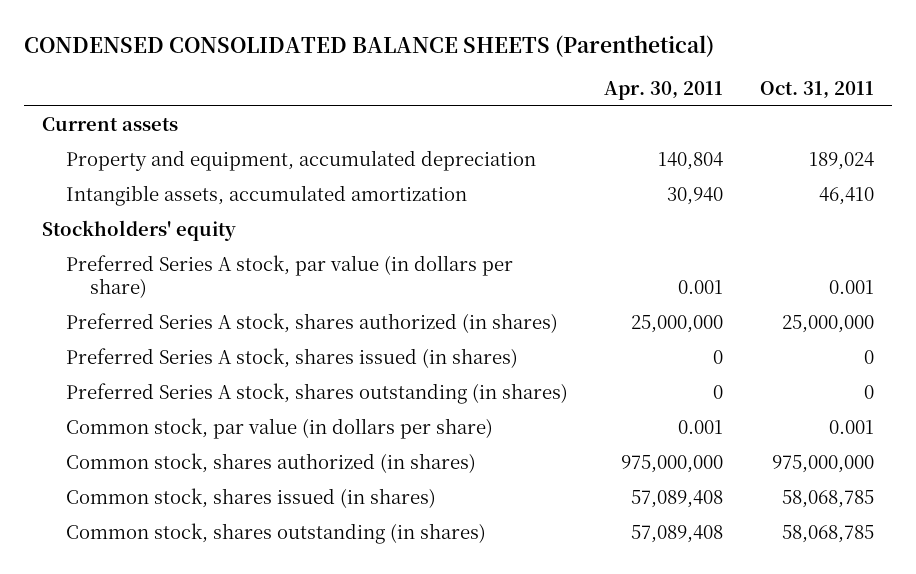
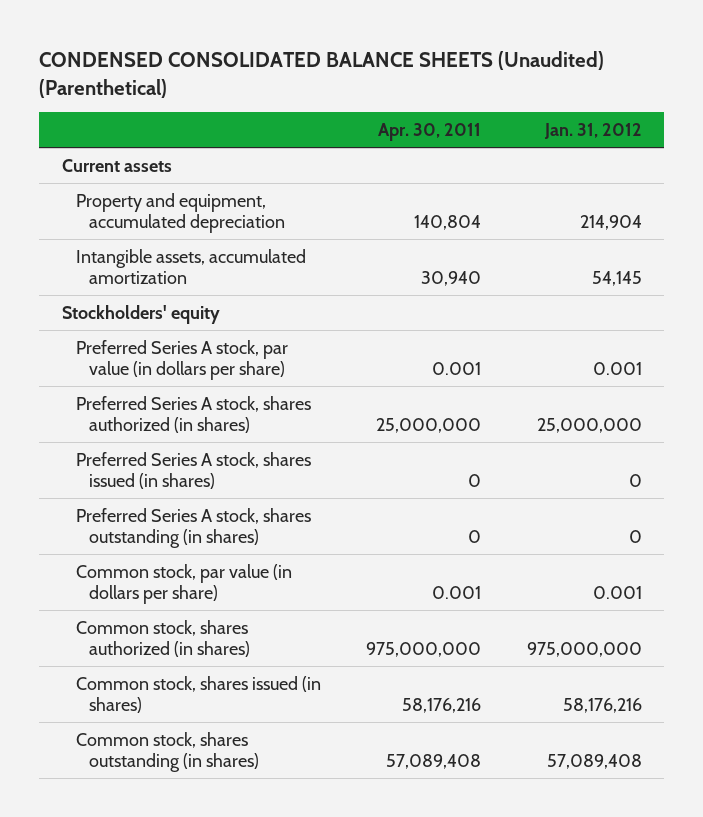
- CONDENSED CONSOLIDATED BALANCE SHEETS (Parenthetical)
+ CONDENSED CONSOLIDATED BALANCE SHEETS (Unaudited) (Parenthetical)
- | Apr. 30, 2011 | Oct. 31, 2011
+ | Apr. 30, 2011 | Jan. 31, 2012
- Common stock, shares issued (in shares) | 57,089,408 | 58,068,785
+ Common stock, shares issued (in shares) | 58,176,216 | 58,176,216

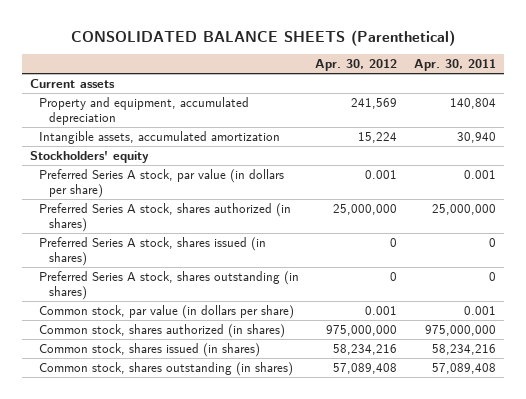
- CONDENSED CONSOLIDATED BALANCE SHEETS (Unaudited) (Parenthetical)
+ CONSOLIDATED BALANCE SHEETS (Parenthetical)
- | Apr. 30, 2011 | Jan. 31, 2012
+ | Apr. 30, 2012 | Apr. 30, 2011
- Common stock, shares issued (in shares) | 58,176,216 | 58,176,216
+ Common stock, shares issued (in shares) | 58,234,216 | 58,234,216

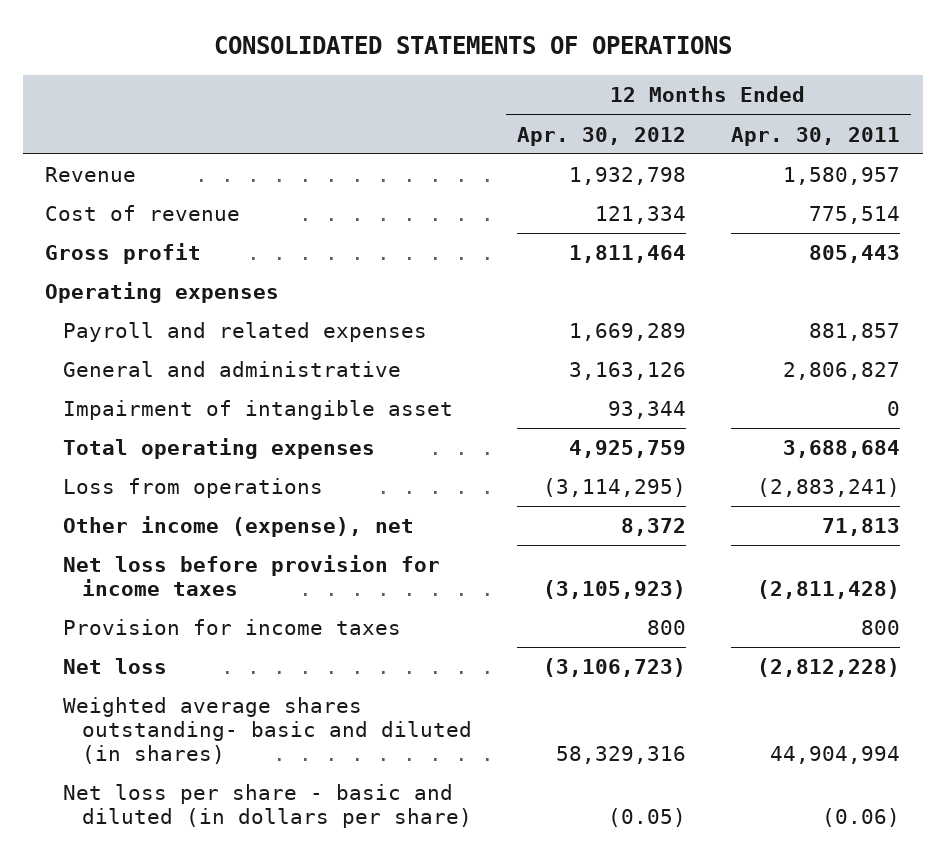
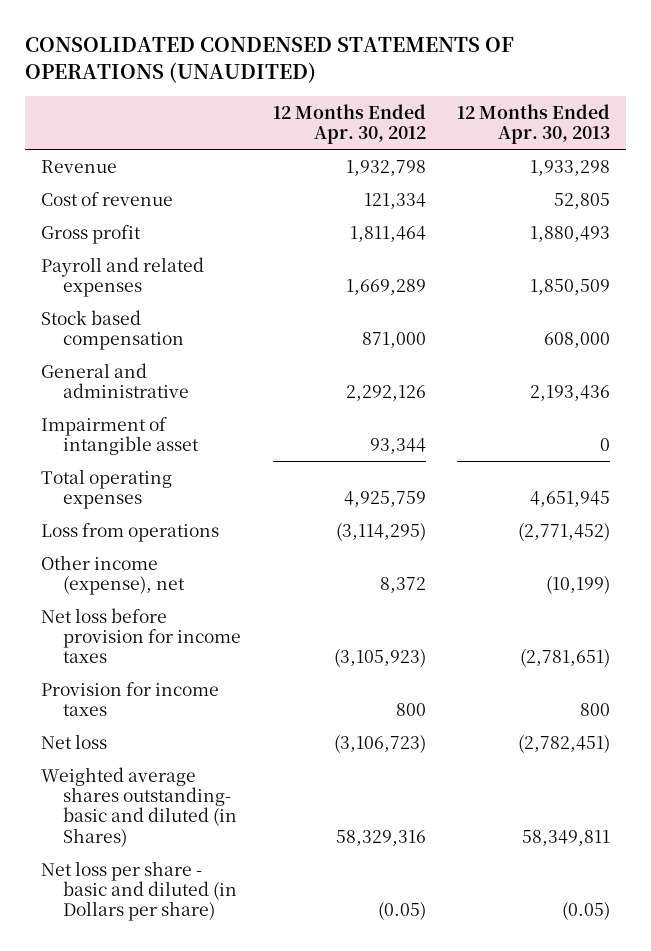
- CONSOLIDATED STATEMENTS OF OPERATIONS
+ CONSOLIDATED CONDENSED STATEMENTS OF OPERATIONS (UNAUDITED)
- | 12 Months Ended Apr. 30, 2012 | 12 Months Ended Apr. 30, 2011
+ | 12 Months Ended Apr. 30, 2012 | 12 Months Ended Apr. 30, 2013
- Operating expenses
- General and administrative | 3,163,126 | 2,806,827
+ Stock based compensation | 871,000 | 608,000
+ General and administrative | 2,292,126 | 2,193,436
- Weighted average shares outstanding- basic and diluted (in shares) | 58,329,316 | 44,904,994
- Net loss per share - basic and diluted (in dollars per share) | (0.05) | (0.06)
+ Weighted average shares outstanding- basic and diluted (in Shares) | 58,329,316 | 58,349,811
+ Net loss per share - basic and diluted (in Dollars per share) | (0.05) | (0.05)

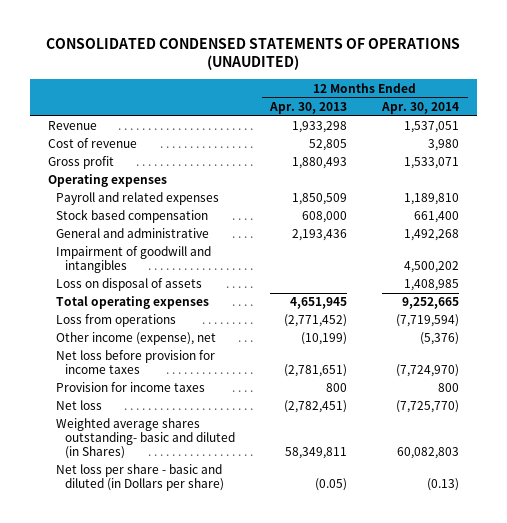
- | 12 Months Ended Apr. 30, 2012 | 12 Months Ended Apr. 30, 2013
+ | 12 Months Ended Apr. 30, 2013 | 12 Months Ended Apr. 30, 2014
+ Operating expenses
- Impairment of intangible asset | 93,344 | 0
+ Impairment of goodwill and intangibles | | 4,500,202
+ Loss on disposal of assets | | 1,408,985

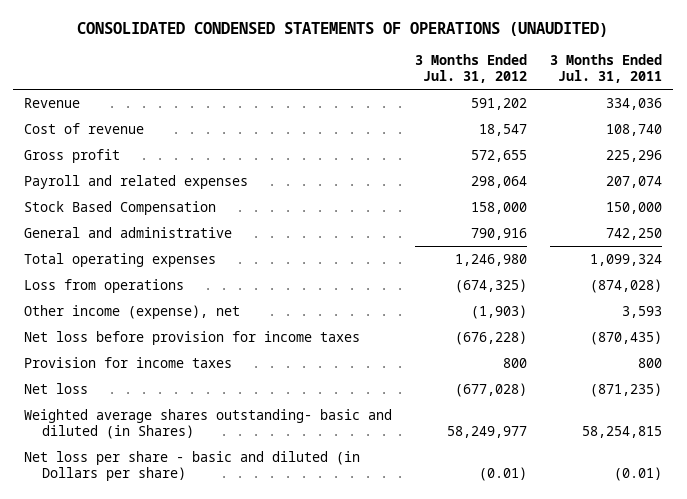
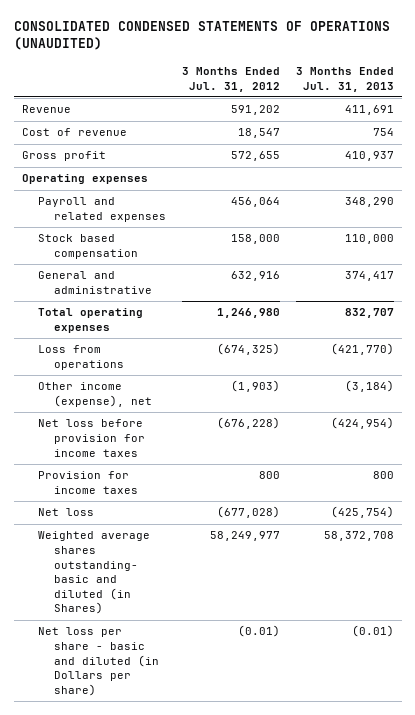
- | 3 Months Ended Jul. 31, 2012 | 3 Months Ended Jul. 31, 2011
+ | 3 Months Ended Jul. 31, 2012 | 3 Months Ended Jul. 31, 2013
- Payroll and related expenses | 298,064 | 207,074
- Stock Based Compensation | 158,000 | 150,000
- General and administrative | 790,916 | 742,250
+ Operating expenses
+ Payroll and related expenses | 456,064 | 348,290
+ Stock based compensation | 158,000 | 110,000
+ General and administrative | 632,916 | 374,417

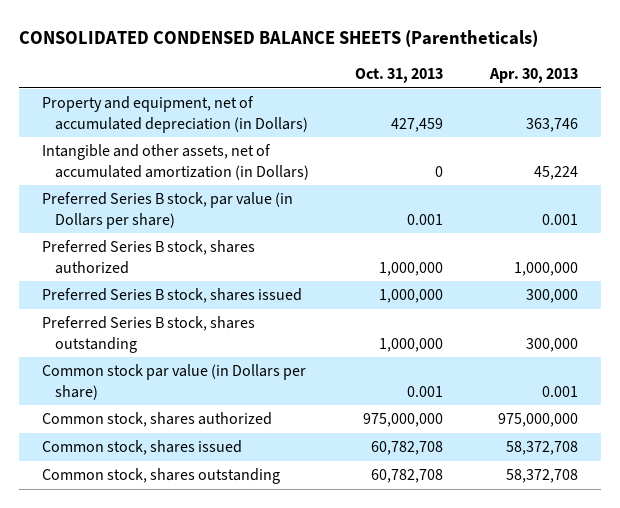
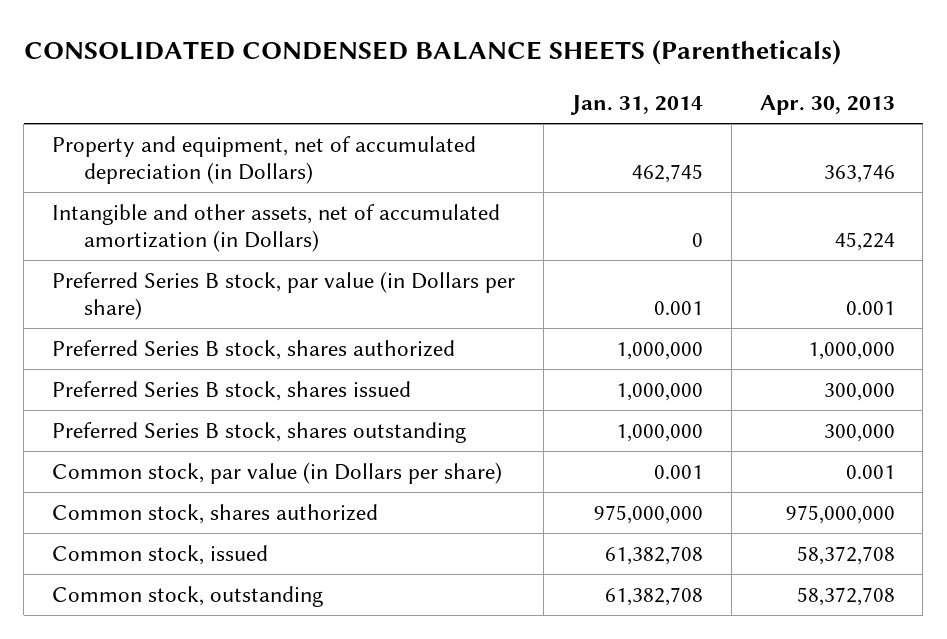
- | Oct. 31, 2013 | Apr. 30, 2013
+ | Jan. 31, 2014 | Apr. 30, 2013
- Common stock par value (in Dollars per share) | 0.001 | 0.001
+ Common stock, par value (in Dollars per share) | 0.001 | 0.001
- Common stock, shares issued | 60,782,708 | 58,372,708
- Common stock, shares outstanding | 60,782,708 | 58,372,708
+ Common stock, issued | 61,382,708 | 58,372,708
+ Common stock, outstanding | 61,382,708 | 58,372,708

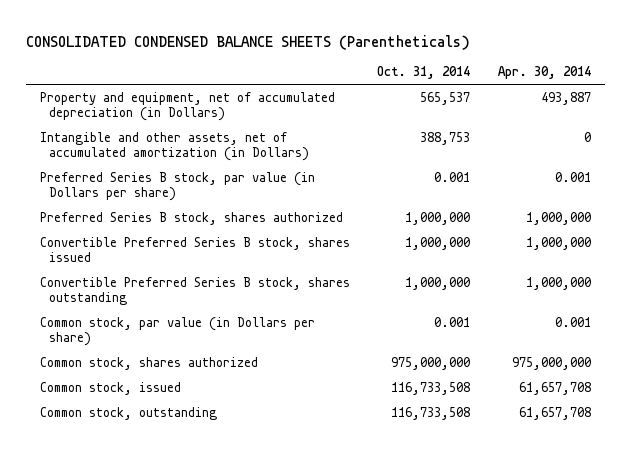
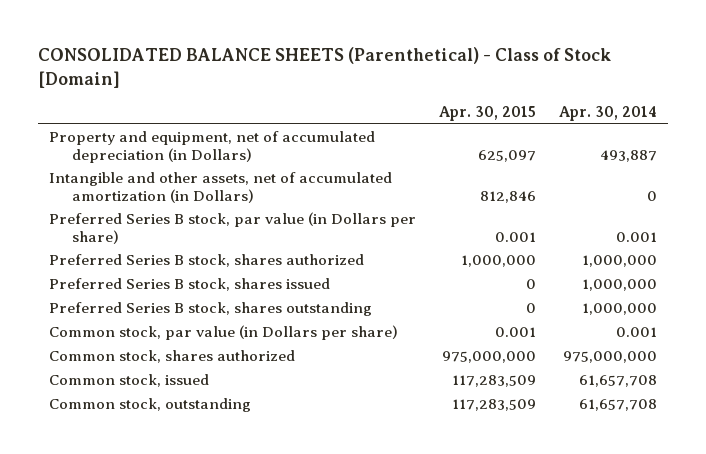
- CONSOLIDATED CONDENSED BALANCE SHEETS (Parentheticals)
+ CONSOLIDATED BALANCE SHEETS (Parenthetical) - Class of Stock [Domain]
- | Oct. 31, 2014 | Apr. 30, 2014
+ | Apr. 30, 2015 | Apr. 30, 2014
- Convertible Preferred Series B stock, shares issued | 1,000,000 | 1,000,000
- Convertible Preferred Series B stock, shares outstanding | 1,000,000 | 1,000,000
+ Preferred Series B stock, shares issued | 0 | 1,000,000
+ Preferred Series B stock, shares outstanding | 0 | 1,000,000

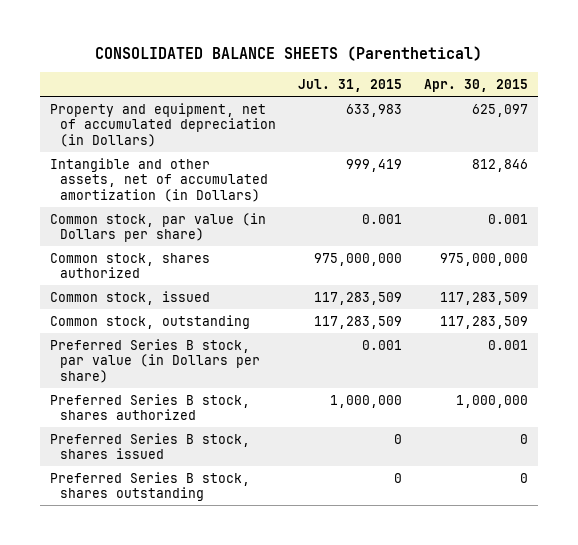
- CONSOLIDATED BALANCE SHEETS (Parenthetical) - Class of Stock [Domain]
+ CONSOLIDATED BALANCE SHEETS (Parenthetical)
- | Apr. 30, 2015 | Apr. 30, 2014
+ | Jul. 31, 2015 | Apr. 30, 2015
moved down: Preferred Series B stock, par value (in Dollars per share) | 0.001 | 0.001
moved down: Preferred Series B stock, shares authorized | 1,000,000 | 1,000,000
moved down: Preferred Series B stock, shares issued | 0 | 0
moved down: Preferred Series B stock, shares outstanding | 0 | 0

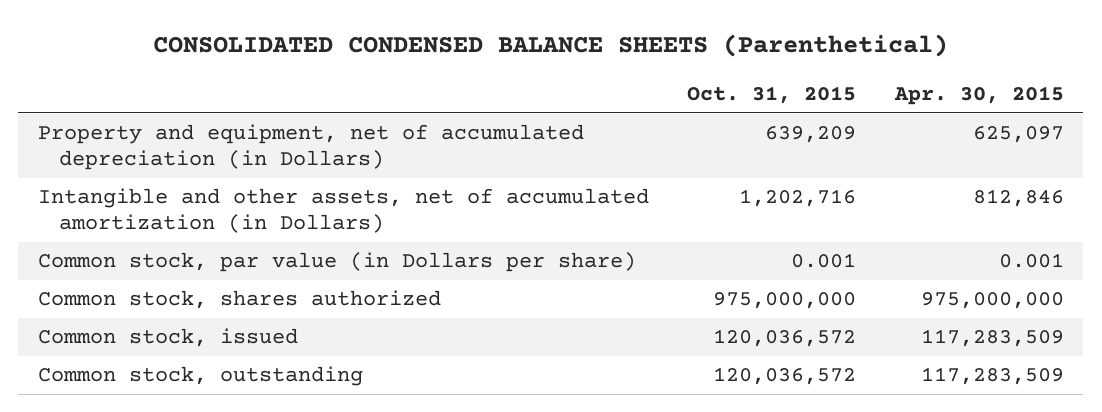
- CONSOLIDATED BALANCE SHEETS (Parenthetical)
+ CONSOLIDATED CONDENSED BALANCE SHEETS (Parenthetical)
- | Jul. 31, 2015 | Apr. 30, 2015
+ | Oct. 31, 2015 | Apr. 30, 2015
- Preferred Series B stock, par value (in Dollars per share) | 0.001 | 0.001
- Preferred Series B stock, shares authorized | 1,000,000 | 1,000,000
- Preferred Series B stock, shares issued | 0 | 0
- Preferred Series B stock, shares outstanding | 0 | 0

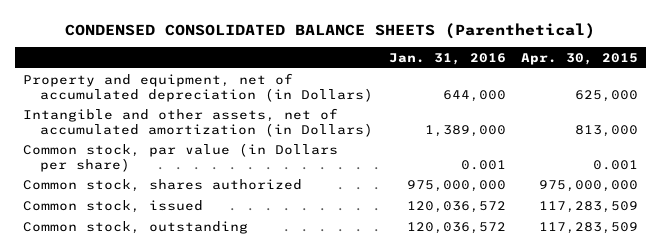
- CONSOLIDATED CONDENSED BALANCE SHEETS (Parenthetical)
+ CONDENSED CONSOLIDATED BALANCE SHEETS (Parenthetical)
- | Oct. 31, 2015 | Apr. 30, 2015
+ | Jan. 31, 2016 | Apr. 30, 2015
- Property and equipment, net of accumulated depreciation (in Dollars) | 639,209 | 625,097
- Intangible and other assets, net of accumulated amortization (in Dollars) | 1,202,716 | 812,846
+ Property and equipment, net of accumulated depreciation (in Dollars) | 644,000 | 625,000
+ Intangible and other assets, net of accumulated amortization (in Dollars) | 1,389,000 | 813,000

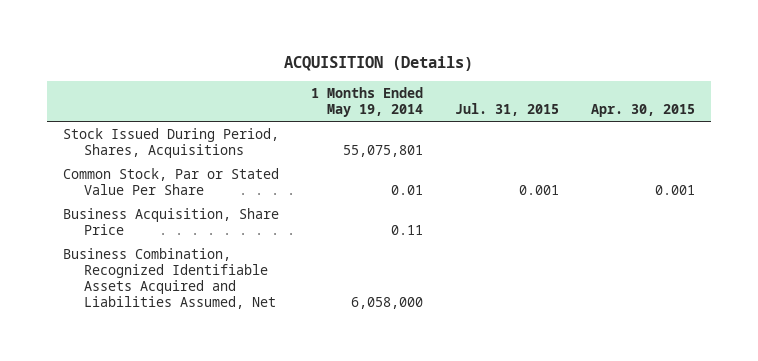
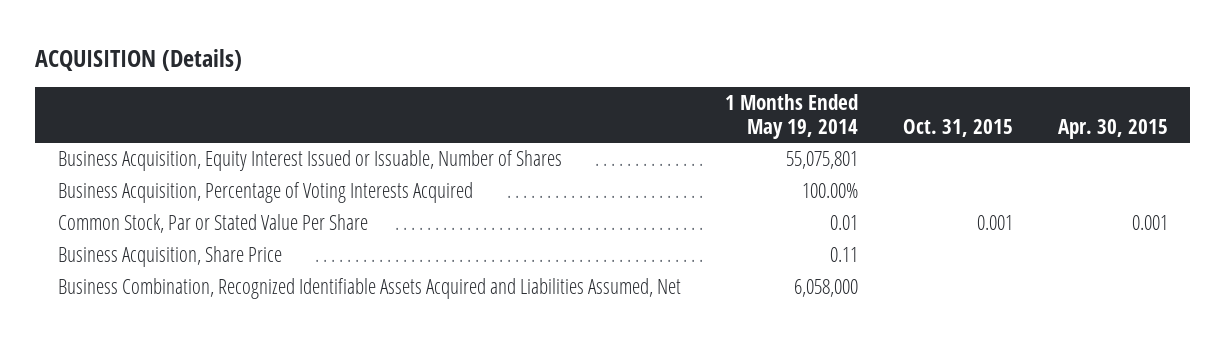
- | 1 Months Ended May 19, 2014 | Jul. 31, 2015 | Apr. 30, 2015
+ | 1 Months Ended May 19, 2014 | Oct. 31, 2015 | Apr. 30, 2015
- Stock Issued During Period, Shares, Acquisitions | 55,075,801 | |
+ Business Acquisition, Equity Interest Issued or Issuable, Number of Shares | 55,075,801 | |
+ Business Acquisition, Percentage of Voting Interests Acquired | 100.00% | |

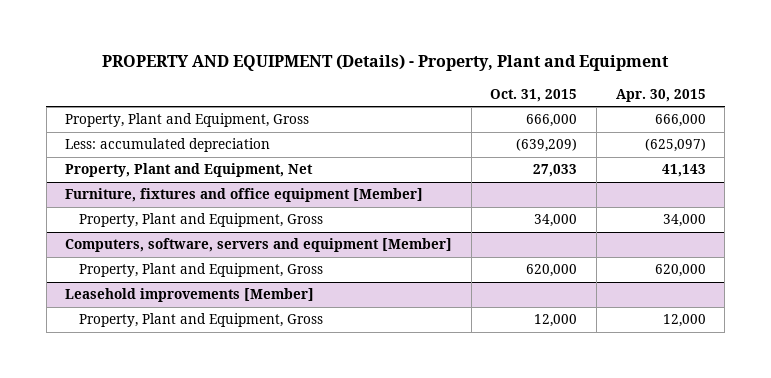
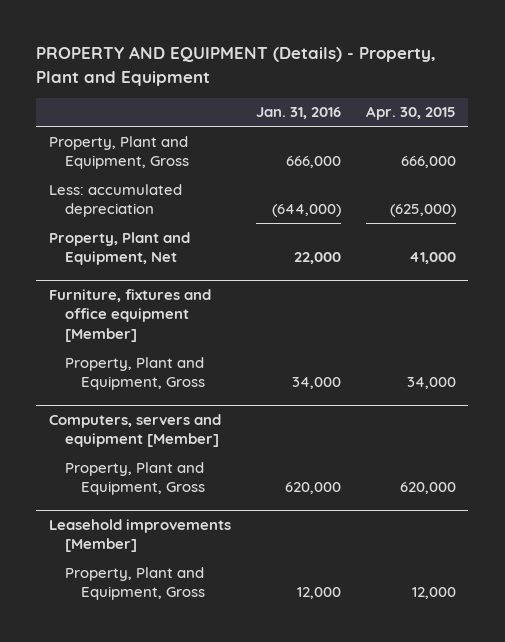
- | Oct. 31, 2015 | Apr. 30, 2015
+ | Jan. 31, 2016 | Apr. 30, 2015
- Less: accumulated depreciation | (639,209) | (625,097)
- Property, Plant and Equipment, Net | 27,033 | 41,143
+ Less: accumulated depreciation | (644,000) | (625,000)
+ Property, Plant and Equipment, Net | 22,000 | 41,000
- Computers, software, servers and equipment [Member]
+ Computers, servers and equipment [Member]

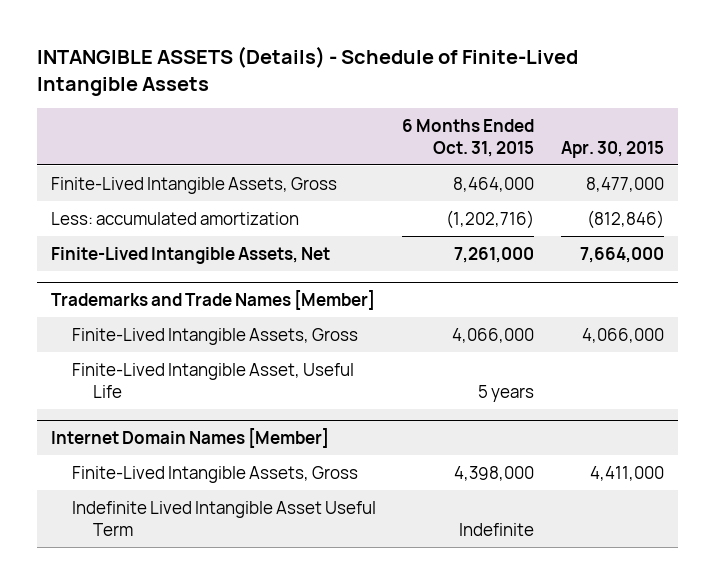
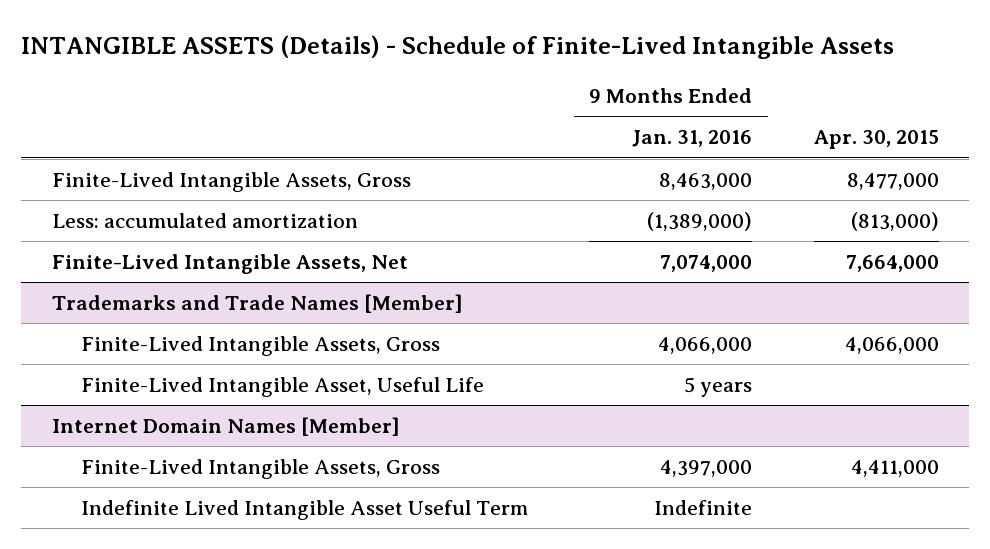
- | 6 Months Ended Oct. 31, 2015 | Apr. 30, 2015
+ | 9 Months Ended Jan. 31, 2016 | Apr. 30, 2015
- Less: accumulated amortization | (1,202,716) | (812,846)
+ Less: accumulated amortization | (1,389,000) | (813,000)

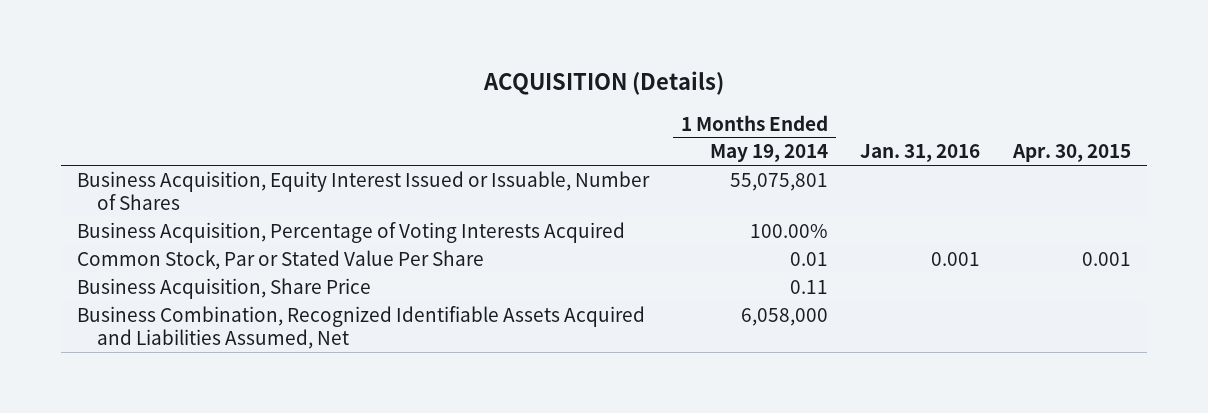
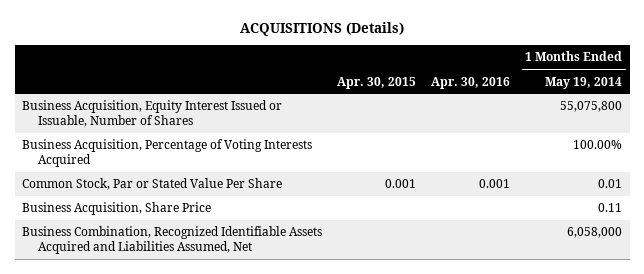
- ACQUISITION (Details)
+ ACQUISITIONS (Details)
- | 1 Months Ended May 19, 2014 | Jan. 31, 2016 | Apr. 30, 2015
+ | Apr. 30, 2015 | Apr. 30, 2016 | 1 Months Ended May 19, 2014
- Business Acquisition, Equity Interest Issued or Issuable, Number of Shares | 55,075,801 | |
+ Business Acquisition, Equity Interest Issued or Issuable, Number of Shares | | | 55,075,800

